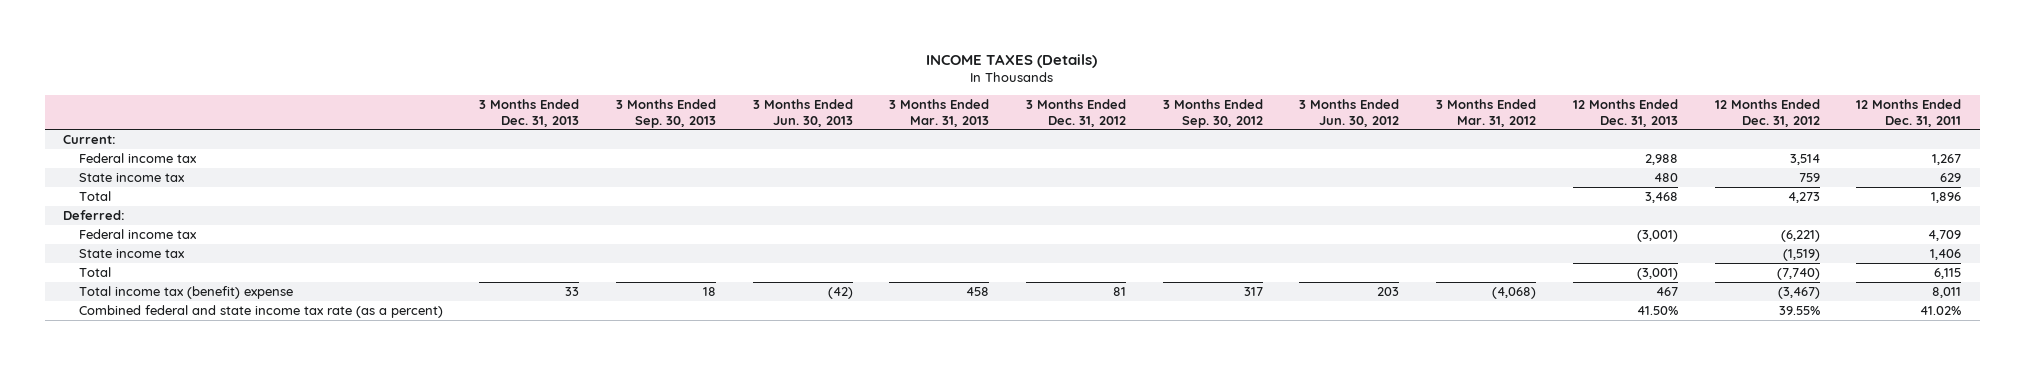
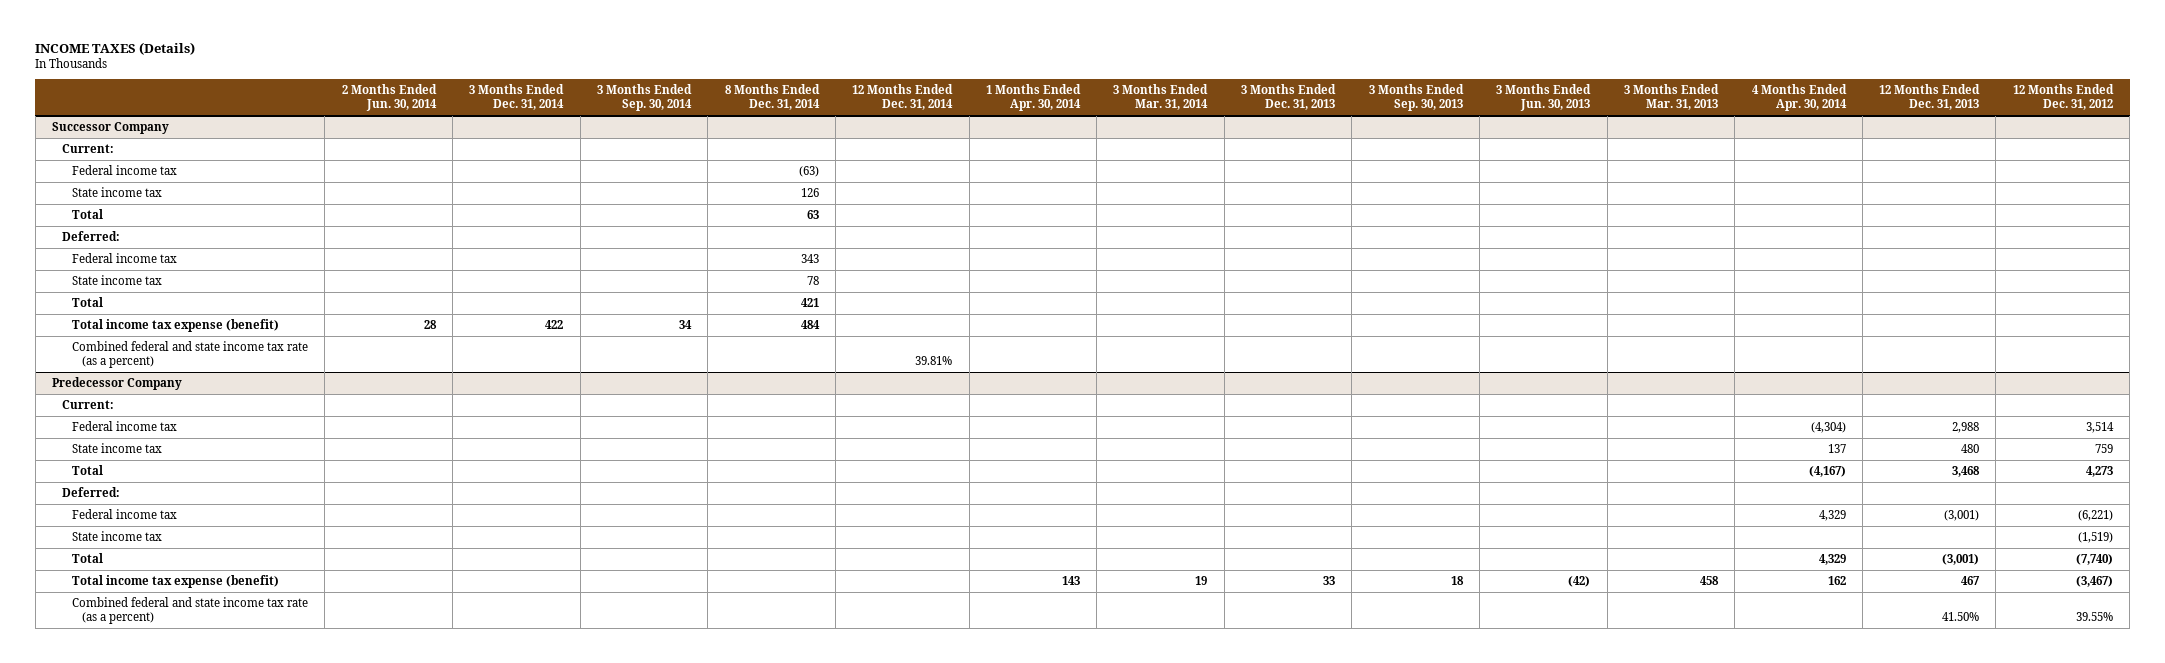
- | 3 Months Ended Dec. 31, 2013 | 3 Months Ended Sep. 30, 2013 | 3 Months Ended Jun. 30, 2013 | 3 Months Ended Mar. 31, 2013 | 3 Months Ended Dec. 31, 2012 | 3 Months Ended Sep. 30, 2012 | 3 Months Ended Jun. 30, 2012 | 3 Months Ended Mar. 31, 2012 | 12 Months Ended Dec. 31, 2013 | 12 Months Ended Dec. 31, 2012 | 12 Months Ended Dec. 31, 2011
+ | 2 Months Ended Jun. 30, 2014 | 3 Months Ended Dec. 31, 2014 | 3 Months Ended Sep. 30, 2014 | 8 Months Ended Dec. 31, 2014 | 12 Months Ended Dec. 31, 2014 | 1 Months Ended Apr. 30, 2014 | 3 Months Ended Mar. 31, 2014 | 3 Months Ended Dec. 31, 2013 | 3 Months Ended Sep. 30, 2013 | 3 Months Ended Jun. 30, 2013 | 3 Months Ended Mar. 31, 2013 | 4 Months Ended Apr. 30, 2014 | 12 Months Ended Dec. 31, 2013 | 12 Months Ended Dec. 31, 2012
+ Successor Company
+ Current:
+ Federal income tax | | | | (63) | | | | | | | | | |
+ State income tax | | | | 126 | | | | | | | | | |
+ Total | | | | 63 | | | | | | | | | |
+ Deferred:
+ Federal income tax | | | | 343 | | | | | | | | | |
+ State income tax | | | | 78 | | | | | | | | | |
+ Total | | | | 421 | | | | | | | | | |
+ Total income tax expense (benefit) | 28 | 422 | 34 | 484 | | | | | | | | | |
+ Combined federal and state income tax rate (as a percent) | | | | | 39.81% | | | | | | | | |
+ Predecessor Company
- Total income tax (benefit) expense | 33 | 18 | (42) | 458 | 81 | 317 | 203 | (4,068) | 467 | (3,467) | 8,011
+ Total income tax expense (benefit) | | | | | | 143 | 19 | 33 | 18 | (42) | 458 | 162 | 467 | (3,467)

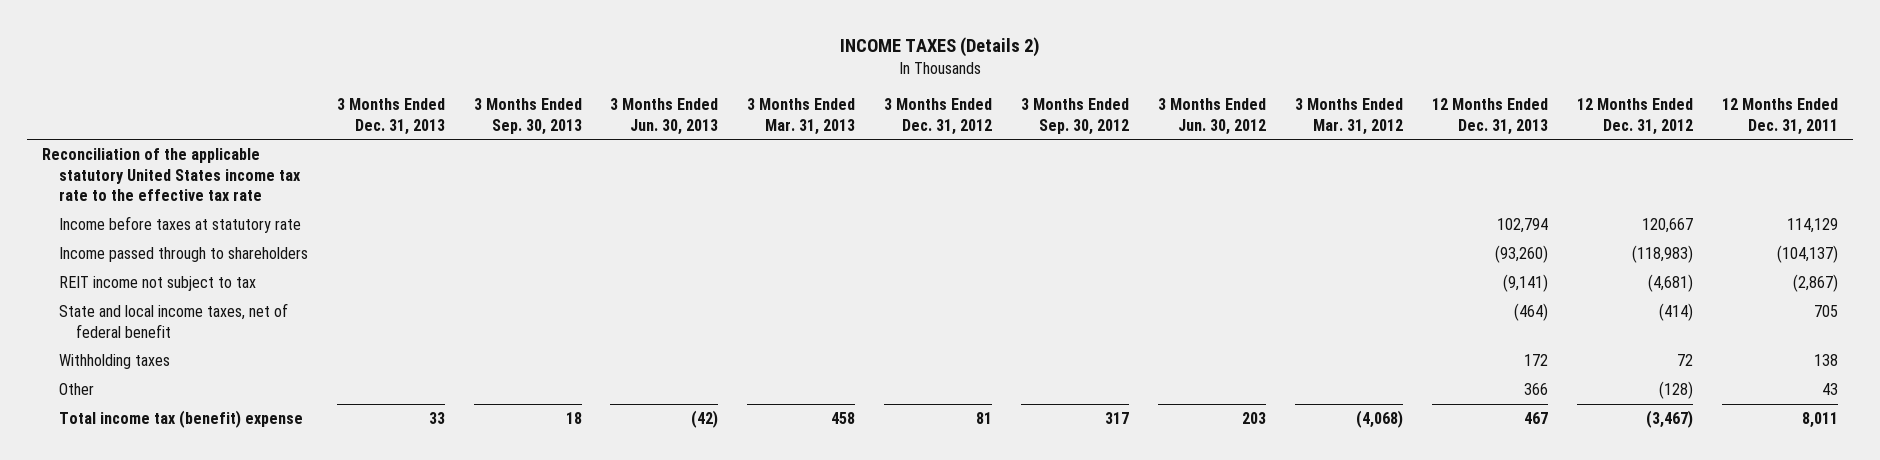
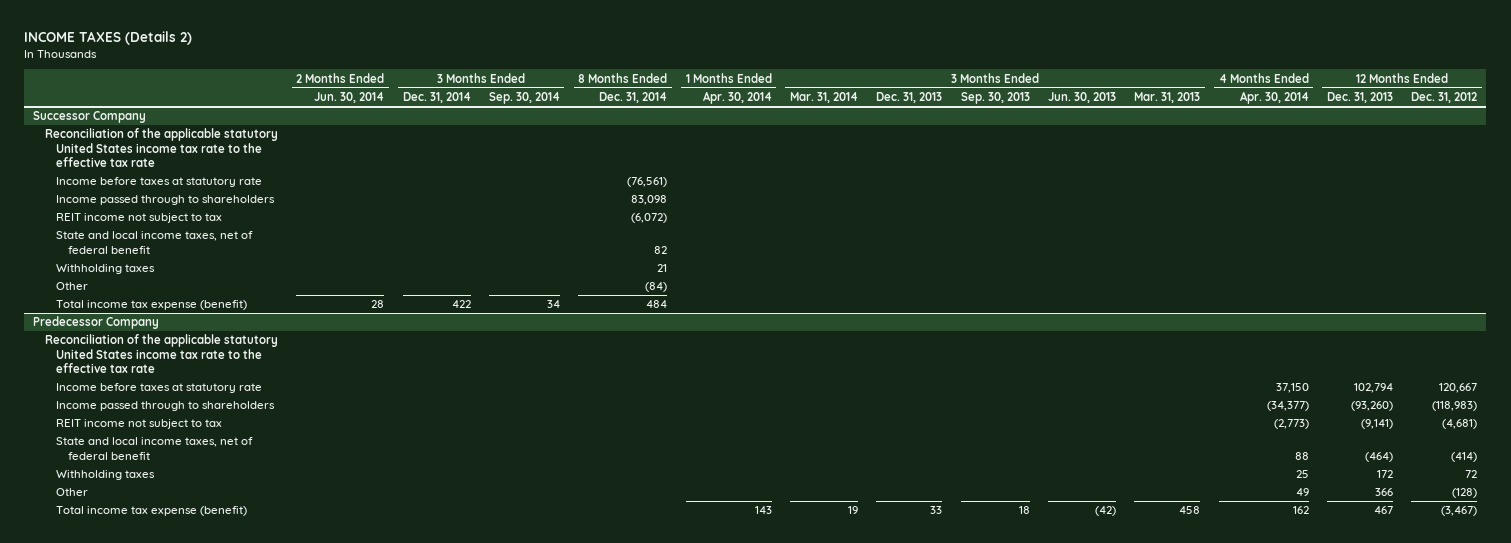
- | 3 Months Ended Dec. 31, 2013 | 3 Months Ended Sep. 30, 2013 | 3 Months Ended Jun. 30, 2013 | 3 Months Ended Mar. 31, 2013 | 3 Months Ended Dec. 31, 2012 | 3 Months Ended Sep. 30, 2012 | 3 Months Ended Jun. 30, 2012 | 3 Months Ended Mar. 31, 2012 | 12 Months Ended Dec. 31, 2013 | 12 Months Ended Dec. 31, 2012 | 12 Months Ended Dec. 31, 2011
+ | 2 Months Ended Jun. 30, 2014 | 3 Months Ended Dec. 31, 2014 | 3 Months Ended Sep. 30, 2014 | 8 Months Ended Dec. 31, 2014 | 1 Months Ended Apr. 30, 2014 | 3 Months Ended Mar. 31, 2014 | 3 Months Ended Dec. 31, 2013 | 3 Months Ended Sep. 30, 2013 | 3 Months Ended Jun. 30, 2013 | 3 Months Ended Mar. 31, 2013 | 4 Months Ended Apr. 30, 2014 | 12 Months Ended Dec. 31, 2013 | 12 Months Ended Dec. 31, 2012
+ Successor Company
+ Reconciliation of the applicable statutory United States income tax rate to the effective tax rate
+ Income before taxes at statutory rate | | | | (76,561) | | | | | | | | |
+ Income passed through to shareholders | | | | 83,098 | | | | | | | | |
+ REIT income not subject to tax | | | | (6,072) | | | | | | | | |
+ State and local income taxes, net of federal benefit | | | | 82 | | | | | | | | |
+ Withholding taxes | | | | 21 | | | | | | | | |
+ Other | | | | (84) | | | | | | | | |
+ Total income tax expense (benefit) | 28 | 422 | 34 | 484 | | | | | | | | |
+ Predecessor Company
- Total income tax (benefit) expense | 33 | 18 | (42) | 458 | 81 | 317 | 203 | (4,068) | 467 | (3,467) | 8,011
+ Total income tax expense (benefit) | | | | | 143 | 19 | 33 | 18 | (42) | 458 | 162 | 467 | (3,467)

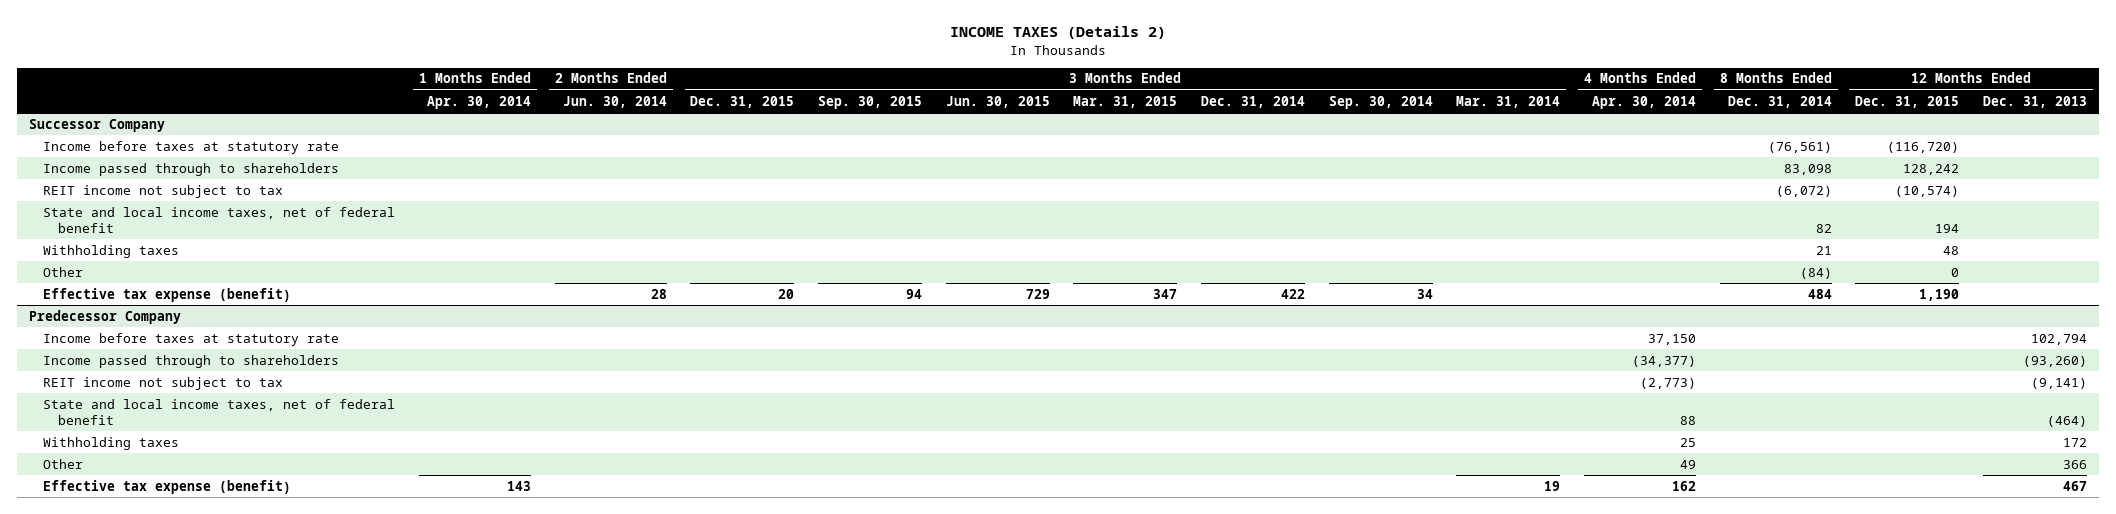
- | 2 Months Ended Jun. 30, 2014 | 3 Months Ended Dec. 31, 2014 | 3 Months Ended Sep. 30, 2014 | 8 Months Ended Dec. 31, 2014 | 1 Months Ended Apr. 30, 2014 | 3 Months Ended Mar. 31, 2014 | 3 Months Ended Dec. 31, 2013 | 3 Months Ended Sep. 30, 2013 | 3 Months Ended Jun. 30, 2013 | 3 Months Ended Mar. 31, 2013 | 4 Months Ended Apr. 30, 2014 | 12 Months Ended Dec. 31, 2013 | 12 Months Ended Dec. 31, 2012
+ | 1 Months Ended Apr. 30, 2014 | 2 Months Ended Jun. 30, 2014 | 3 Months Ended Dec. 31, 2015 | 3 Months Ended Sep. 30, 2015 | 3 Months Ended Jun. 30, 2015 | 3 Months Ended Mar. 31, 2015 | 3 Months Ended Dec. 31, 2014 | 3 Months Ended Sep. 30, 2014 | 3 Months Ended Mar. 31, 2014 | 4 Months Ended Apr. 30, 2014 | 8 Months Ended Dec. 31, 2014 | 12 Months Ended Dec. 31, 2015 | 12 Months Ended Dec. 31, 2013
@ Successor Company
- Reconciliation of the applicable statutory United States income tax rate to the effective tax rate
- Total income tax expense (benefit) | 28 | 422 | 34 | 484 | | | | | | | | |
+ Effective tax expense (benefit) | | 28 | 20 | 94 | 729 | 347 | 422 | 34 | | | 484 | 1,190 |
@ Predecessor Company
- Reconciliation of the applicable statutory United States income tax rate to the effective tax rate
- Total income tax expense (benefit) | | | | | 143 | 19 | 33 | 18 | (42) | 458 | 162 | 467 | (3,467)
+ Effective tax expense (benefit) | 143 | | | | | | | | 19 | 162 | | | 467

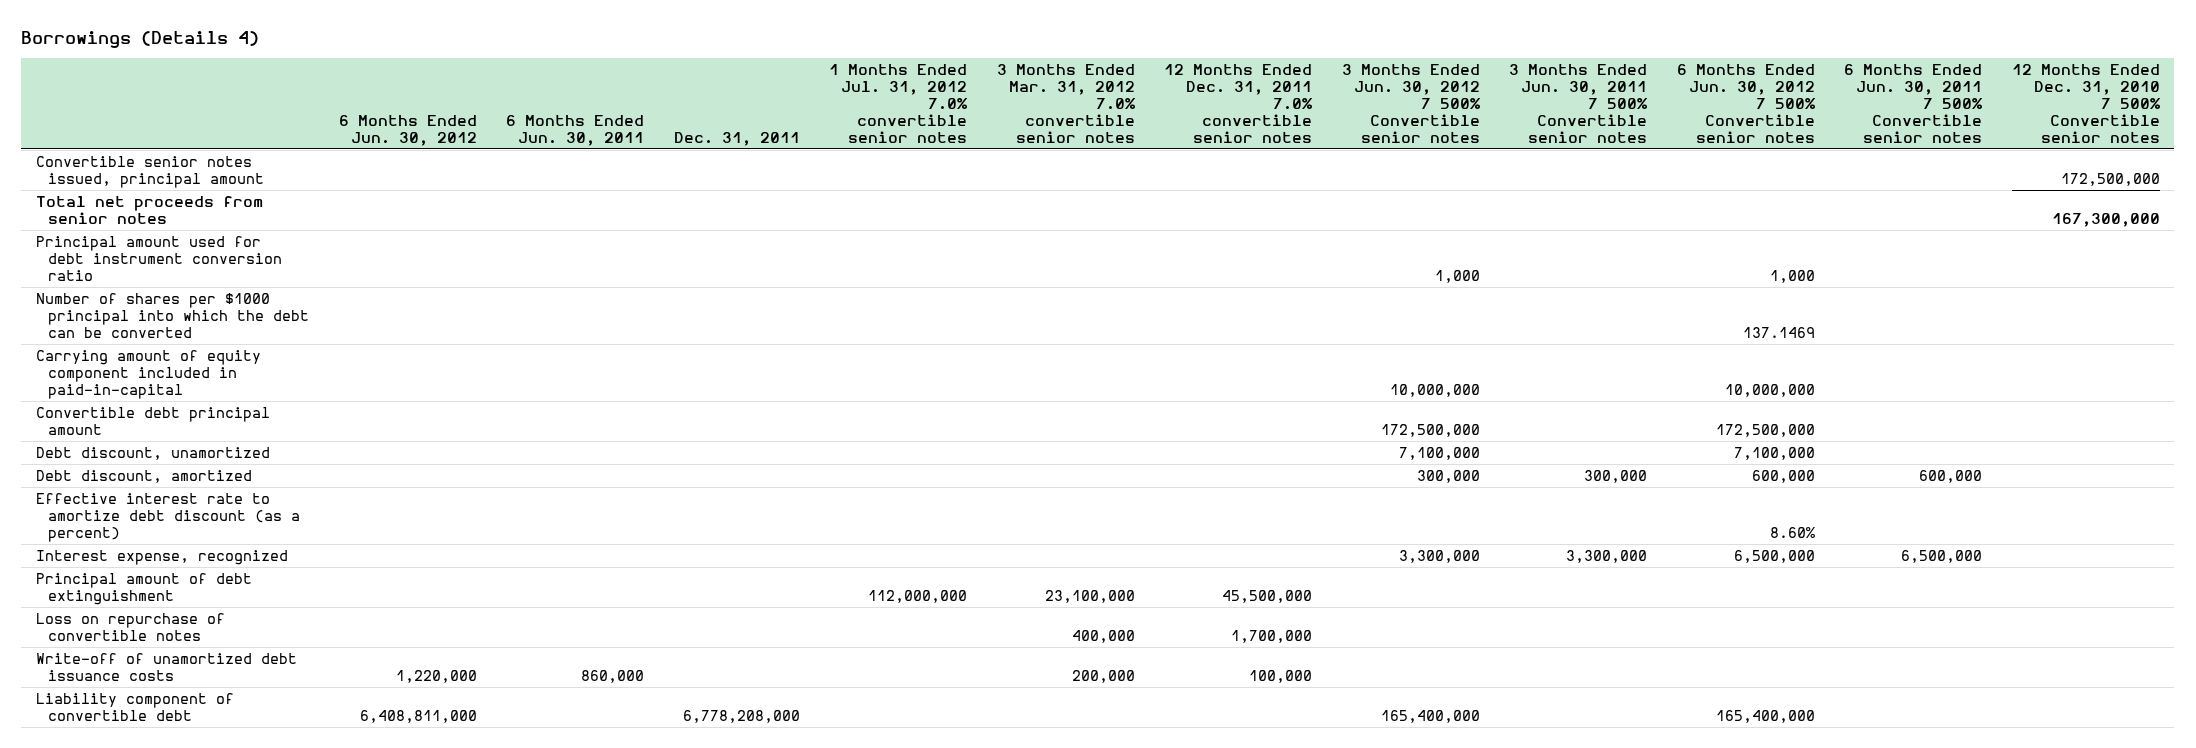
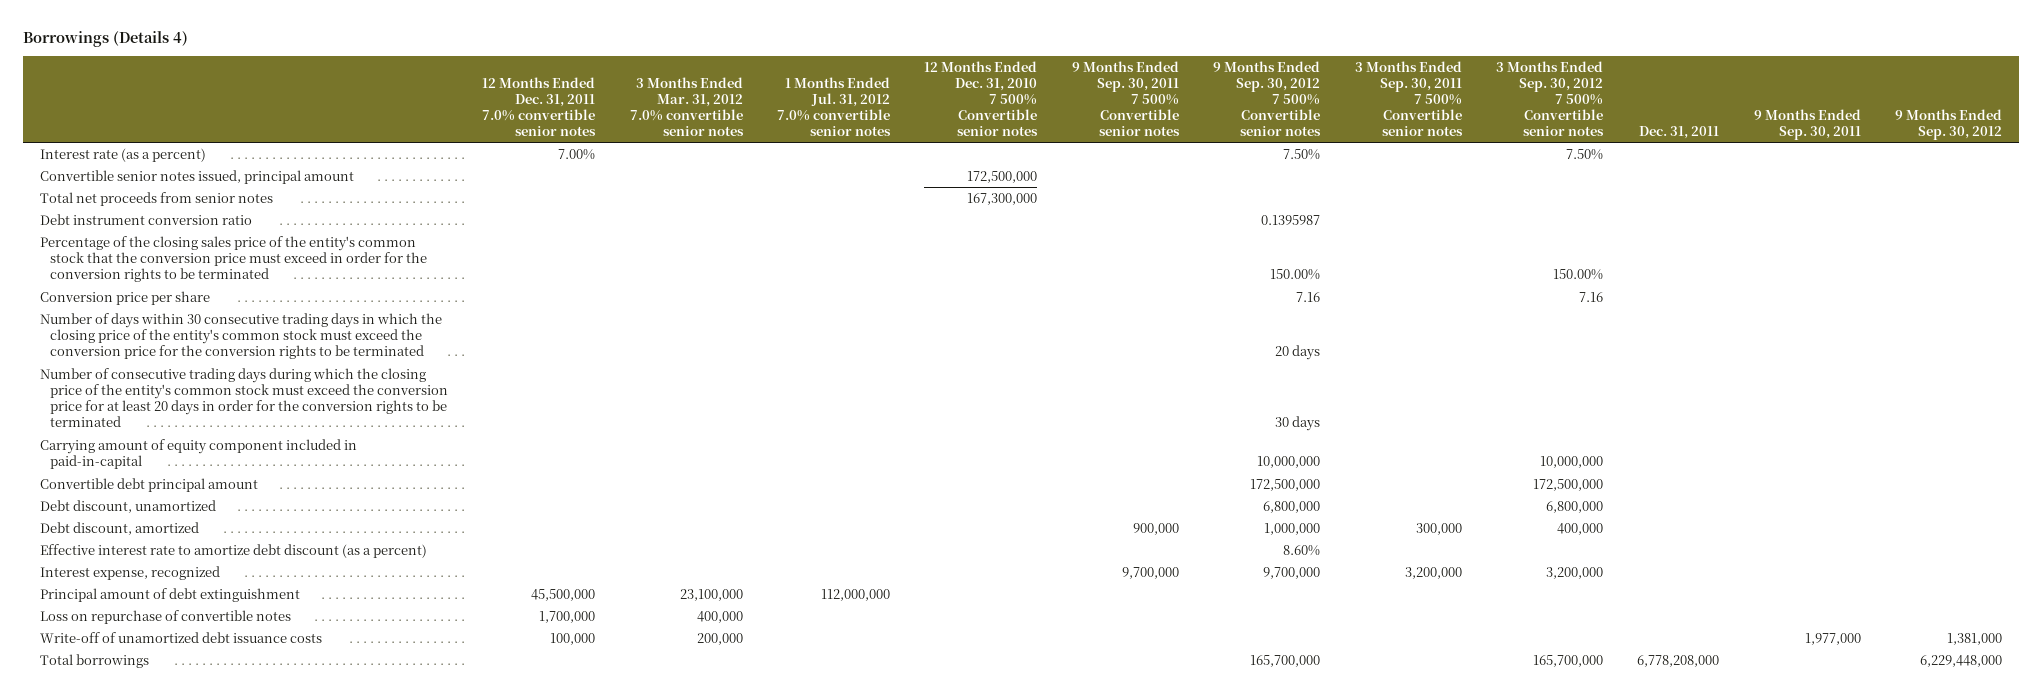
- | 6 Months Ended Jun. 30, 2012 | 6 Months Ended Jun. 30, 2011 | Dec. 31, 2011 | 1 Months Ended Jul. 31, 2012 7.0% convertible senior notes | 3 Months Ended Mar. 31, 2012 7.0% convertible senior notes | 12 Months Ended Dec. 31, 2011 7.0% convertible senior notes | 3 Months Ended Jun. 30, 2012 7 500% Convertible senior notes | 3 Months Ended Jun. 30, 2011 7 500% Convertible senior notes | 6 Months Ended Jun. 30, 2012 7 500% Convertible senior notes | 6 Months Ended Jun. 30, 2011 7 500% Convertible senior notes | 12 Months Ended Dec. 31, 2010 7 500% Convertible senior notes
+ | 12 Months Ended Dec. 31, 2011 7.0% convertible senior notes | 3 Months Ended Mar. 31, 2012 7.0% convertible senior notes | 1 Months Ended Jul. 31, 2012 7.0% convertible senior notes | 12 Months Ended Dec. 31, 2010 7 500% Convertible senior notes | 9 Months Ended Sep. 30, 2011 7 500% Convertible senior notes | 9 Months Ended Sep. 30, 2012 7 500% Convertible senior notes | 3 Months Ended Sep. 30, 2011 7 500% Convertible senior notes | 3 Months Ended Sep. 30, 2012 7 500% Convertible senior notes | Dec. 31, 2011 | 9 Months Ended Sep. 30, 2011 | 9 Months Ended Sep. 30, 2012
+ Interest rate (as a percent) | 7.00% | | | | | 7.50% | | 7.50% | | |
- Principal amount used for debt instrument conversion ratio | | | | | | | 1,000 | | 1,000 | |
- Number of shares per $1000 principal into which the debt can be converted | | | | | | | | | 137.1469 | |
+ Debt instrument conversion ratio | | | | | | 0.1395987 | | | | |
+ Percentage of the closing sales price of the entity's common stock that the conversion price must exceed in order for the conversion rights to be terminated | | | | | | 150.00% | | 150.00% | | |
+ Conversion price per share | | | | | | 7.16 | | 7.16 | | |
+ Number of days within 30 consecutive trading days in which the closing price of the entity's common stock must exceed the conversion price for the conversion rights to be terminated | | | | | | 20 days | | | | |
+ Number of consecutive trading days during which the closing price of the entity's common stock must exceed the conversion price for at least 20 days in order for the conversion rights to be terminated | | | | | | 30 days | | | | |
- Liability component of convertible debt | 6,408,811,000 | | 6,778,208,000 | | | | 165,400,000 | | 165,400,000 | |
+ Total borrowings | | | | | | 165,700,000 | | 165,700,000 | 6,778,208,000 | | 6,229,448,000

